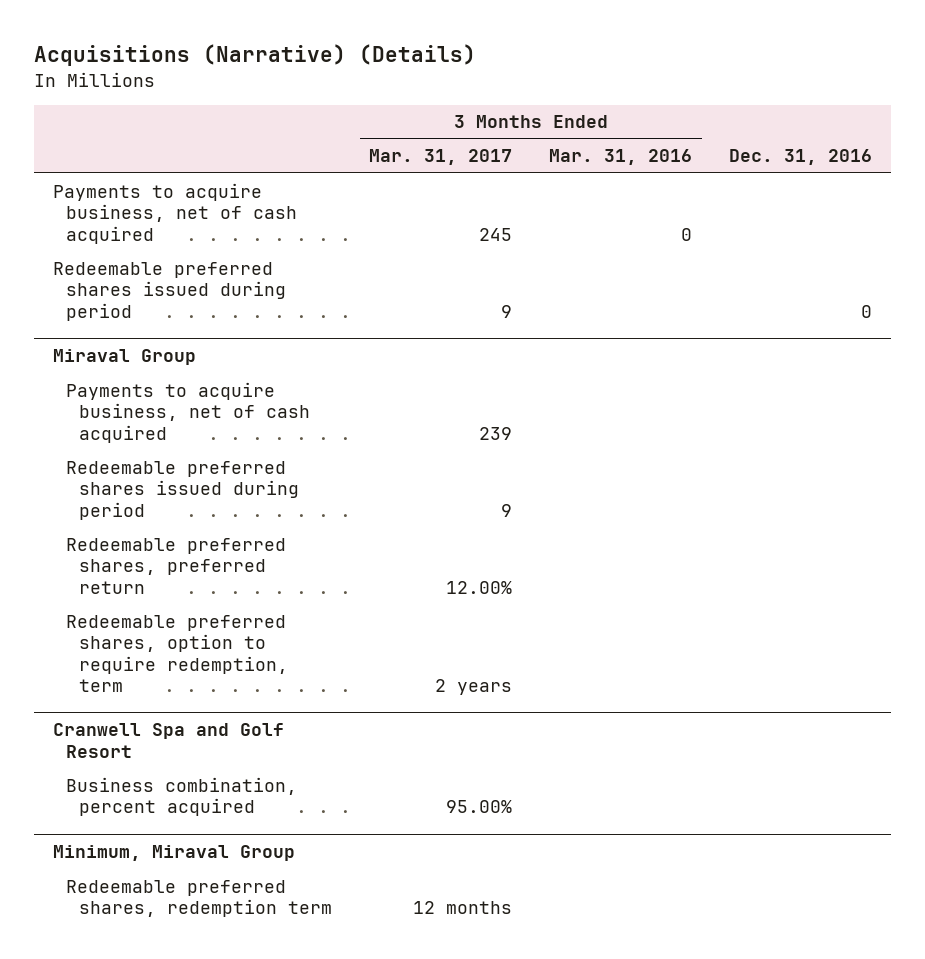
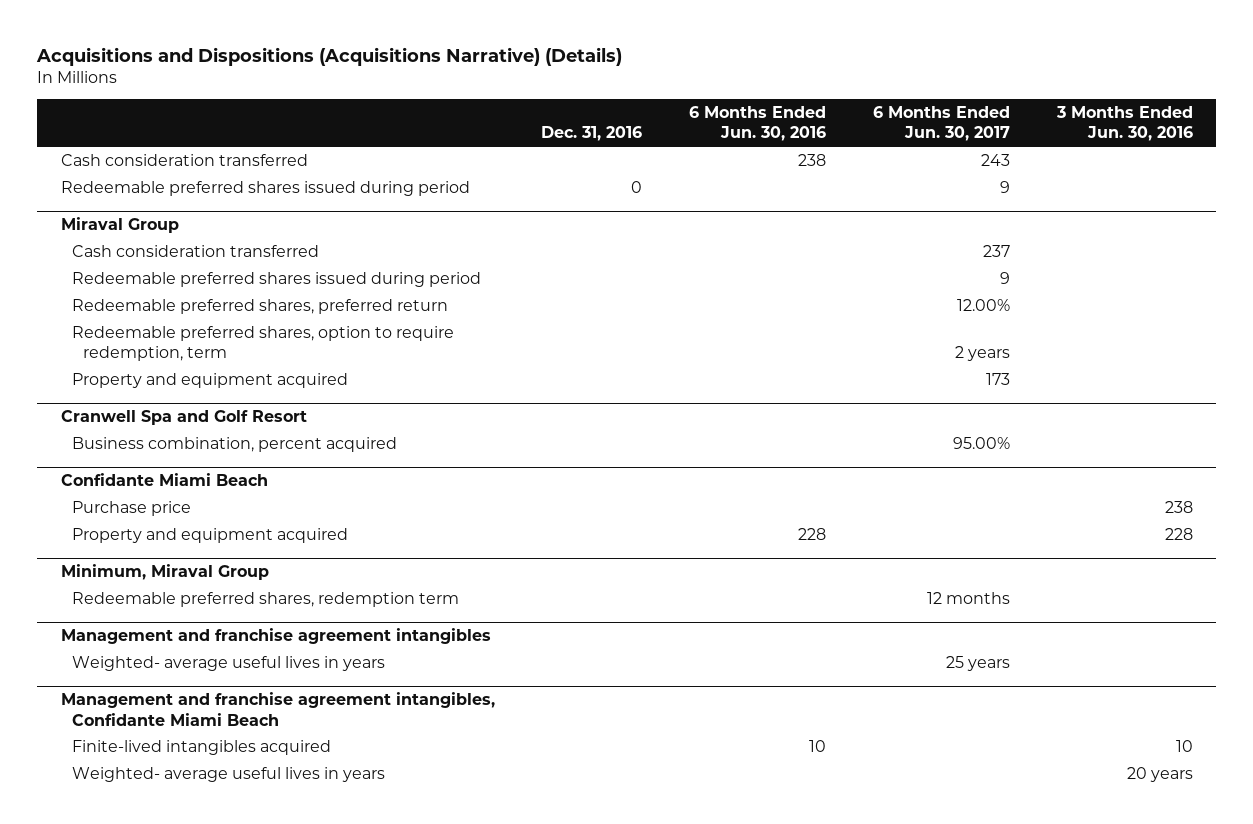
- Acquisitions (Narrative) (Details)
+ Acquisitions and Dispositions (Acquisitions Narrative) (Details)
- | 3 Months Ended Mar. 31, 2017 | 3 Months Ended Mar. 31, 2016 | Dec. 31, 2016
+ | Dec. 31, 2016 | 6 Months Ended Jun. 30, 2016 | 6 Months Ended Jun. 30, 2017 | 3 Months Ended Jun. 30, 2016
- Payments to acquire business, net of cash acquired | 245 | 0 |
+ Cash consideration transferred | | 238 | 243 |
@ Miraval Group
- Payments to acquire business, net of cash acquired | 239 | |
+ Cash consideration transferred | | | 237 |
+ Property and equipment acquired | | | 173 |
+ Confidante Miami Beach
+ Purchase price | | | | 238
+ Property and equipment acquired | | 228 | | 228
+ Management and franchise agreement intangibles
+ Weighted- average useful lives in years | | | 25 years |
+ Management and franchise agreement intangibles, Confidante Miami Beach
+ Finite-lived intangibles acquired | | 10 | | 10
+ Weighted- average useful lives in years | | | | 20 years

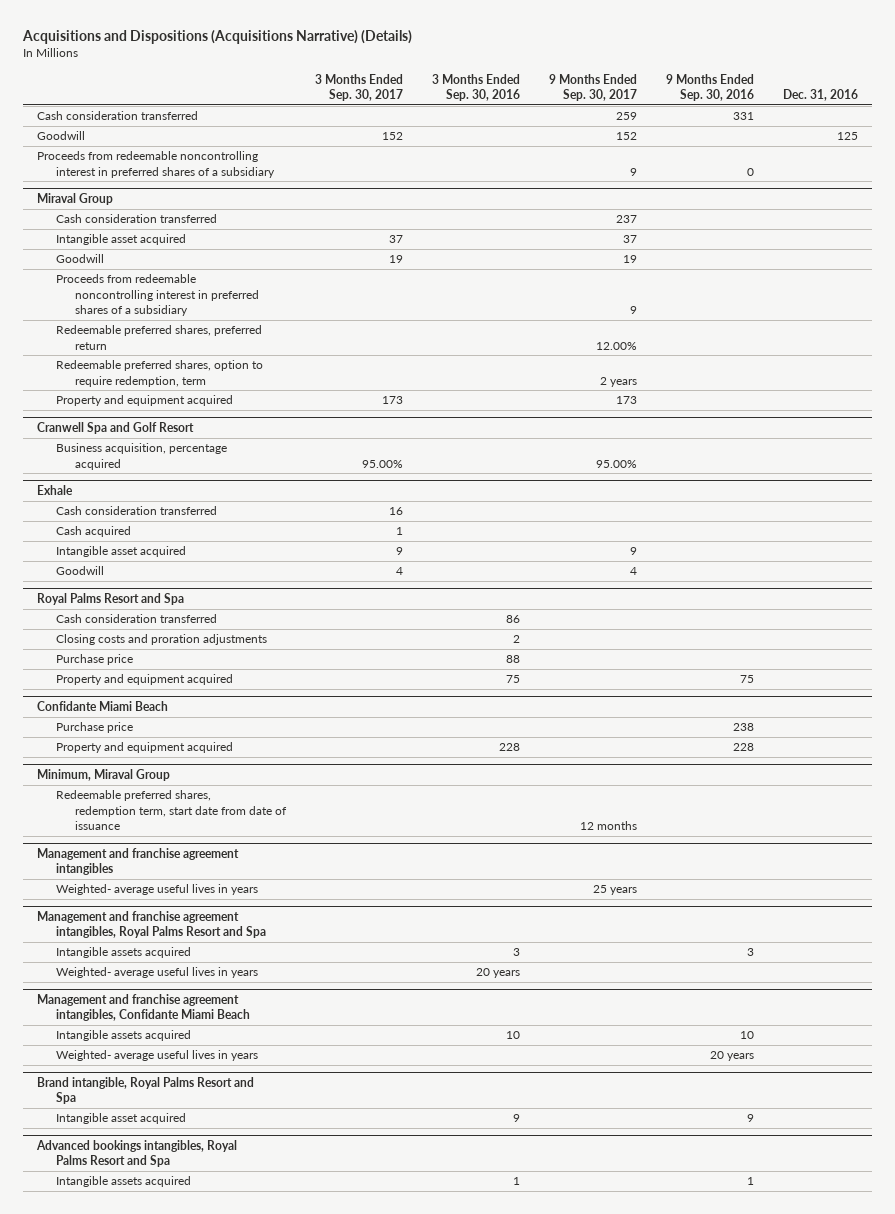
- | Dec. 31, 2016 | 6 Months Ended Jun. 30, 2016 | 6 Months Ended Jun. 30, 2017 | 3 Months Ended Jun. 30, 2016
+ | 3 Months Ended Sep. 30, 2017 | 3 Months Ended Sep. 30, 2016 | 9 Months Ended Sep. 30, 2017 | 9 Months Ended Sep. 30, 2016 | Dec. 31, 2016
- Redeemable preferred shares issued during period | 0 | | 9 |
+ Goodwill | 152 | | 152 | | 125
+ Proceeds from redeemable noncontrolling interest in preferred shares of a subsidiary | | | 9 | 0 |
@ Miraval Group
- Redeemable preferred shares issued during period | | | 9 |
+ Intangible asset acquired | 37 | | 37 | |
+ Goodwill | 19 | | 19 | |
+ Proceeds from redeemable noncontrolling interest in preferred shares of a subsidiary | | | 9 | |
@ Cranwell Spa and Golf Resort
- Business combination, percent acquired | | | 95.00% |
+ Business acquisition, percentage acquired | 95.00% | | 95.00% | |
+ Exhale
+ Cash consideration transferred | 16 | | | |
+ Cash acquired | 1 | | | |
+ Intangible asset acquired | 9 | | 9 | |
+ Goodwill | 4 | | 4 | |
+ Royal Palms Resort and Spa
+ Cash consideration transferred | | 86 | | |
+ Closing costs and proration adjustments | | 2 | | |
+ Purchase price | | 88 | | |
+ Property and equipment acquired | | 75 | | 75 |
@ Minimum, Miraval Group
- Redeemable preferred shares, redemption term | | | 12 months |
+ Redeemable preferred shares, redemption term, start date from date of issuance | | | 12 months | |
+ Management and franchise agreement intangibles, Royal Palms Resort and Spa
+ Intangible assets acquired | | 3 | | 3 |
+ Weighted- average useful lives in years | | 20 years | | |
@ Management and franchise agreement intangibles, Confidante Miami Beach
- Finite-lived intangibles acquired | | 10 | | 10
+ Intangible assets acquired | | 10 | | 10 |
+ Brand intangible, Royal Palms Resort and Spa
+ Intangible asset acquired | | 9 | | 9 |
+ Advanced bookings intangibles, Royal Palms Resort and Spa
+ Intangible assets acquired | | 1 | | 1 |

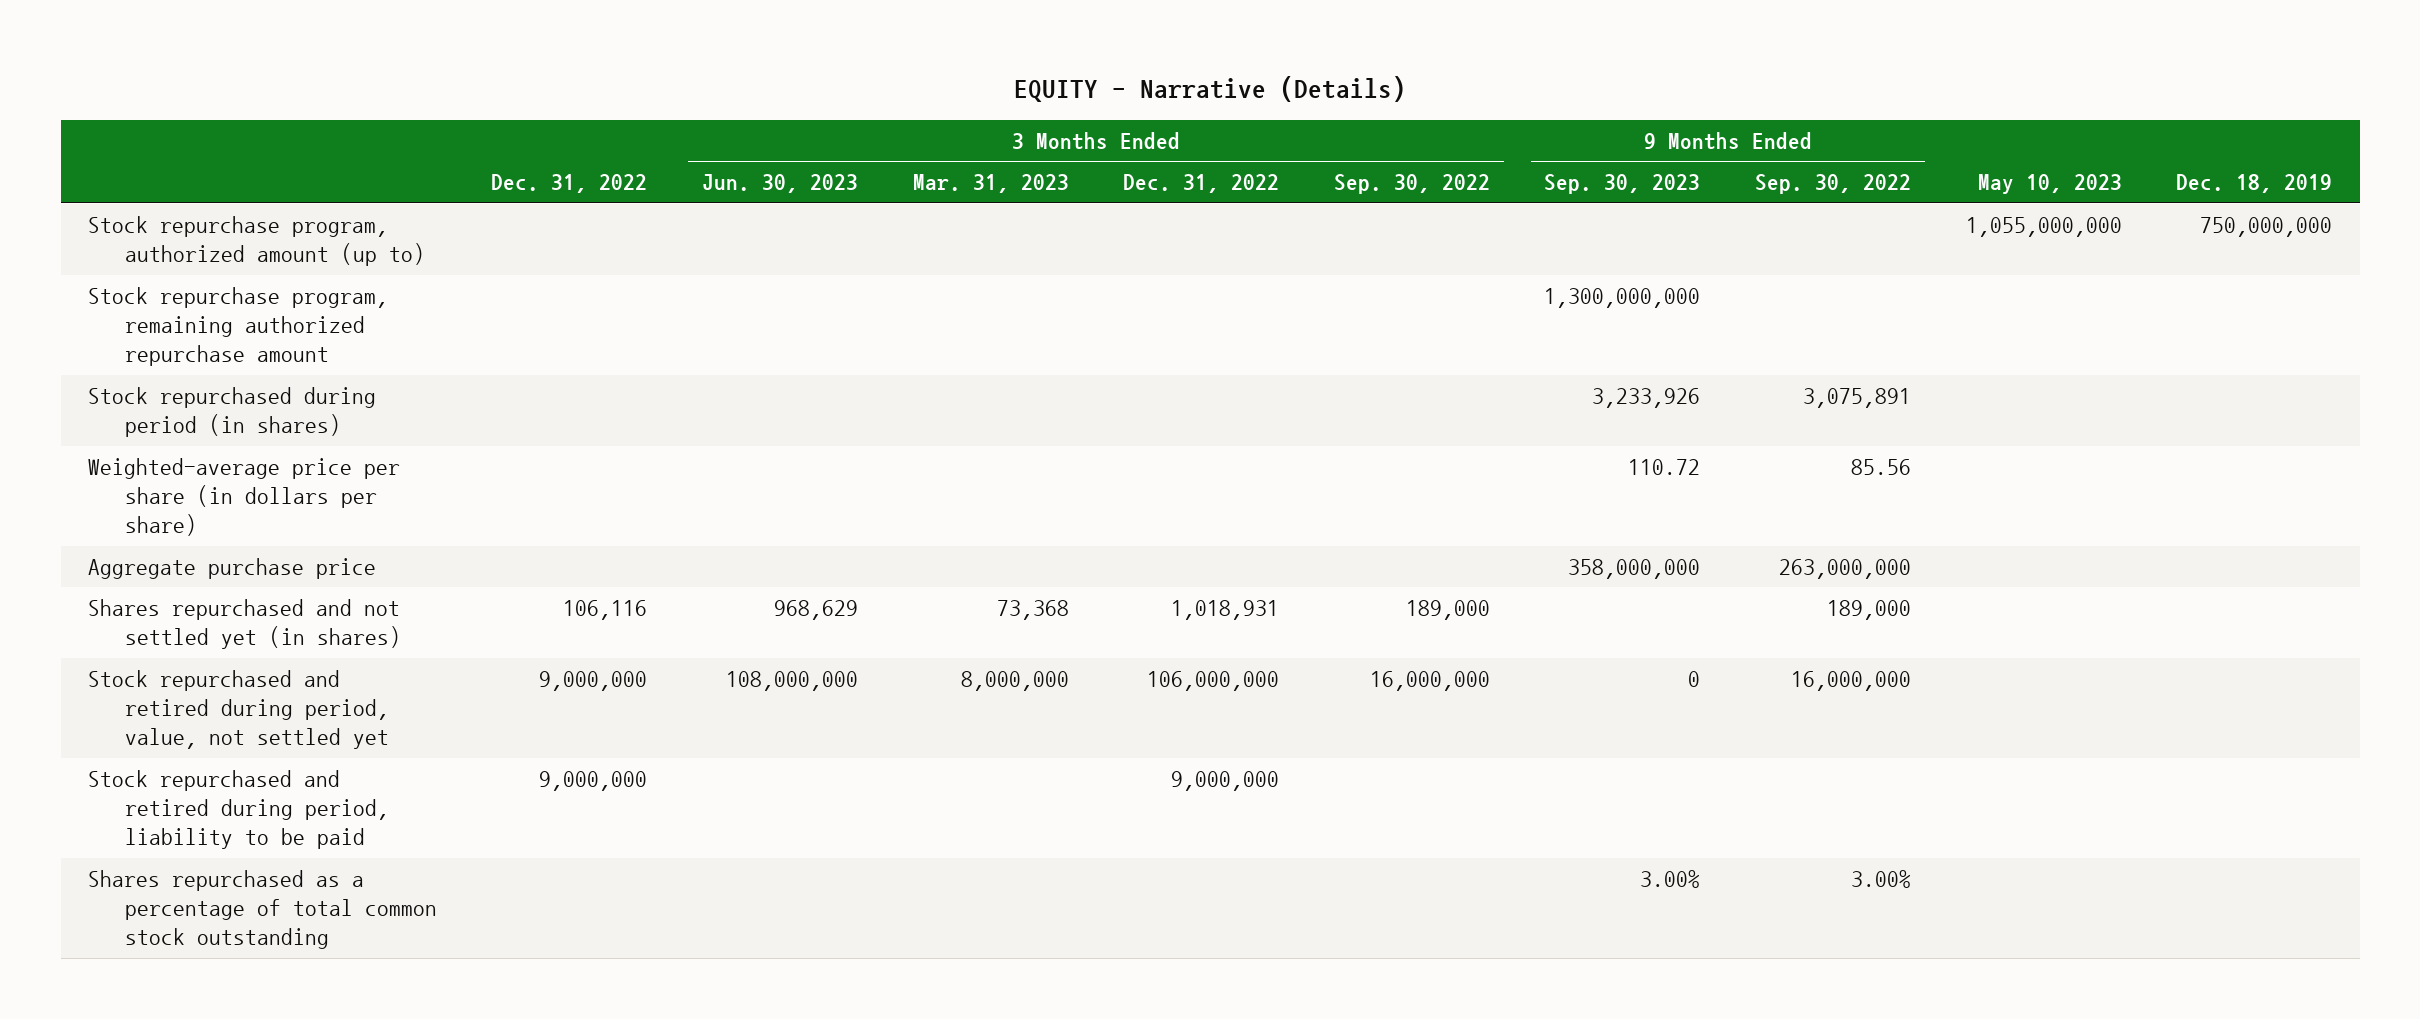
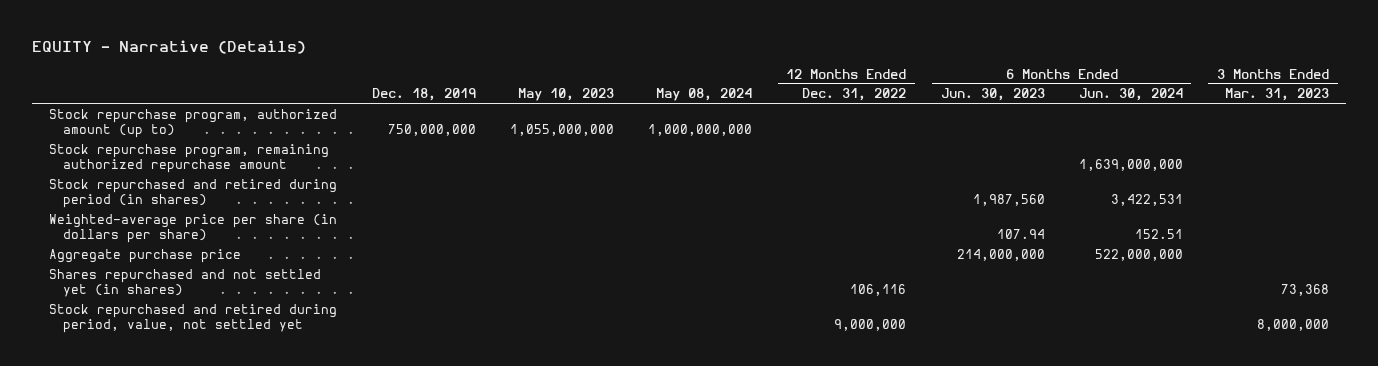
- | Dec. 31, 2022 | 3 Months Ended Jun. 30, 2023 | 3 Months Ended Mar. 31, 2023 | 3 Months Ended Dec. 31, 2022 | 3 Months Ended Sep. 30, 2022 | 9 Months Ended Sep. 30, 2023 | 9 Months Ended Sep. 30, 2022 | May 10, 2023 | Dec. 18, 2019
+ | Dec. 18, 2019 | May 10, 2023 | May 08, 2024 | 12 Months Ended Dec. 31, 2022 | 6 Months Ended Jun. 30, 2023 | 6 Months Ended Jun. 30, 2024 | 3 Months Ended Mar. 31, 2023
- Stock repurchased during period (in shares) | | | | | | 3,233,926 | 3,075,891 | |
+ Stock repurchased and retired during period (in shares) | | | | | 1,987,560 | 3,422,531 |
- Stock repurchased and retired during period, liability to be paid | 9,000,000 | | | 9,000,000 | | | | |
- Shares repurchased as a percentage of total common stock outstanding | | | | | | 3.00% | 3.00% | |

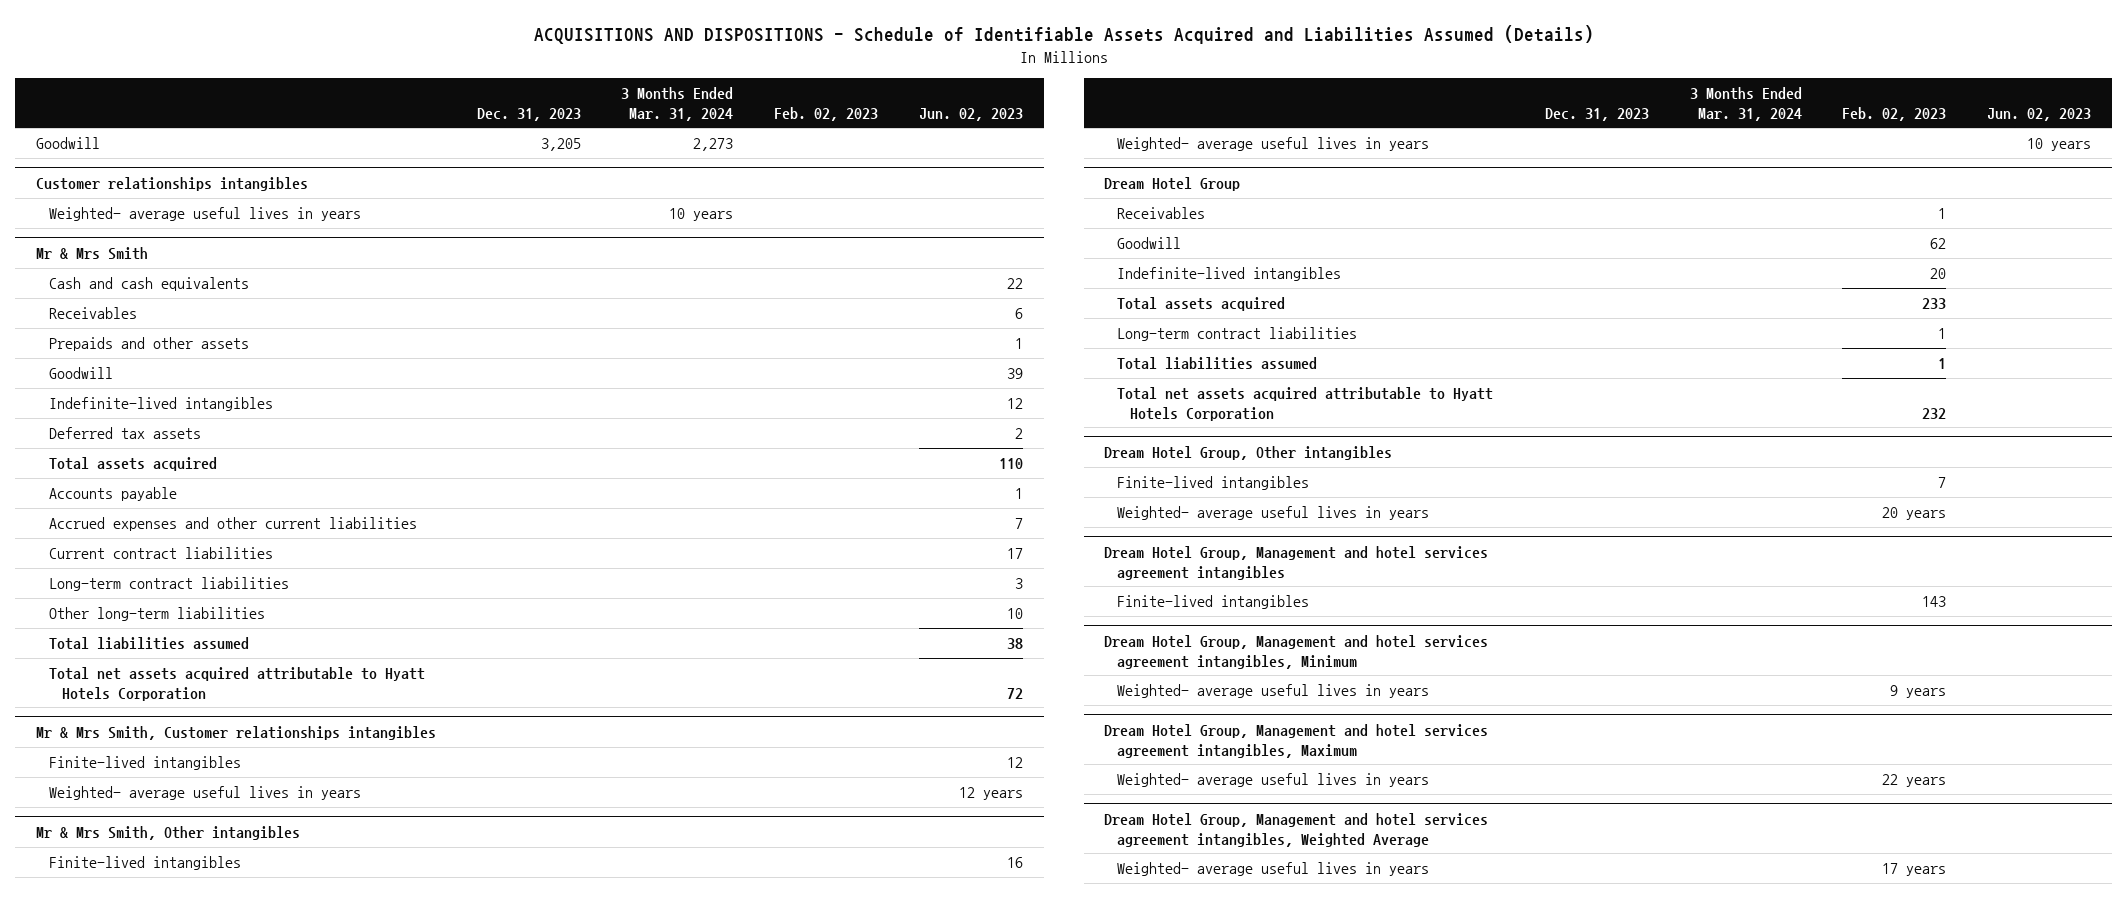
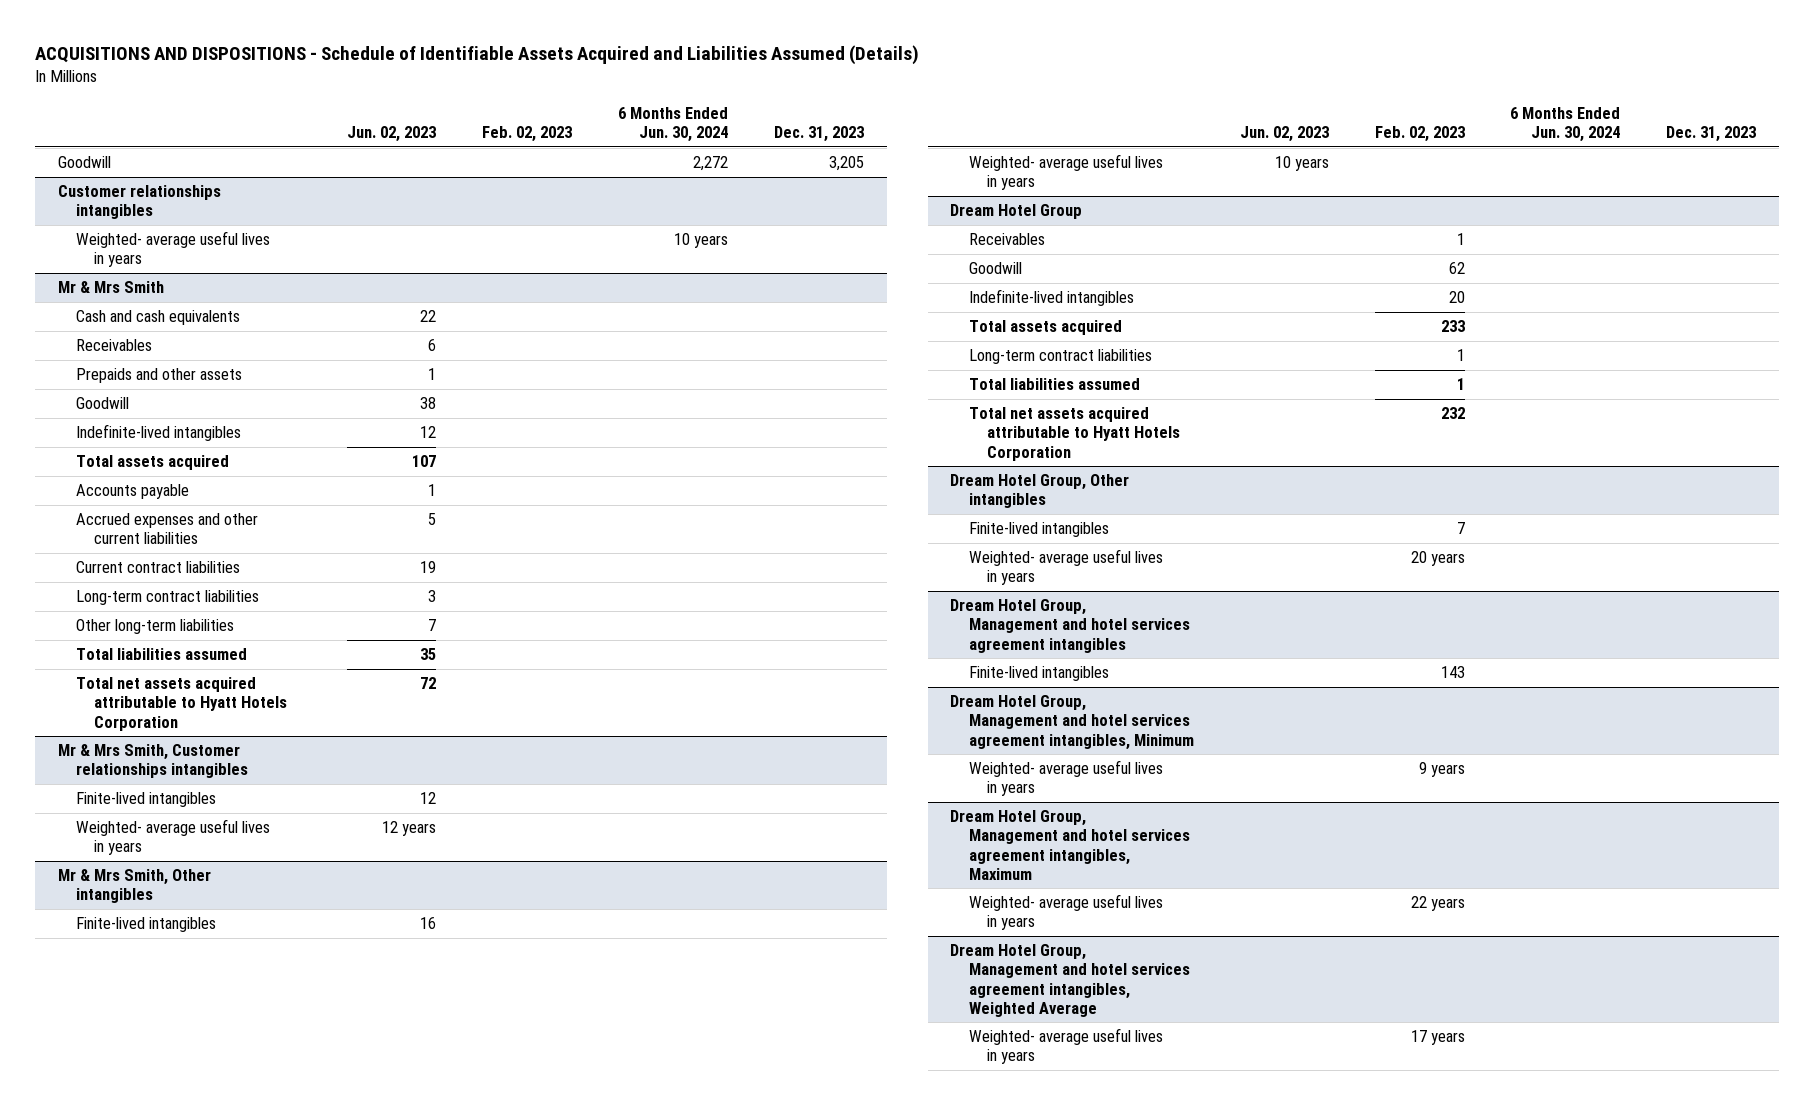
- | Dec. 31, 2023 | 3 Months Ended Mar. 31, 2024 | Feb. 02, 2023 | Jun. 02, 2023
+ | Jun. 02, 2023 | Feb. 02, 2023 | 6 Months Ended Jun. 30, 2024 | Dec. 31, 2023
@ Mr & Mrs Smith
- Goodwill | | | | 39
+ Goodwill | 38 | | |
- Deferred tax assets | | | | 2
- Total assets acquired | | | | 110
+ Total assets acquired | 107 | | |
- Accrued expenses and other current liabilities | | | | 7
- Current contract liabilities | | | | 17
+ Accrued expenses and other current liabilities | 5 | | |
+ Current contract liabilities | 19 | | |
- Other long-term liabilities | | | | 10
- Total liabilities assumed | | | | 38
+ Other long-term liabilities | 7 | | |
+ Total liabilities assumed | 35 | | |

